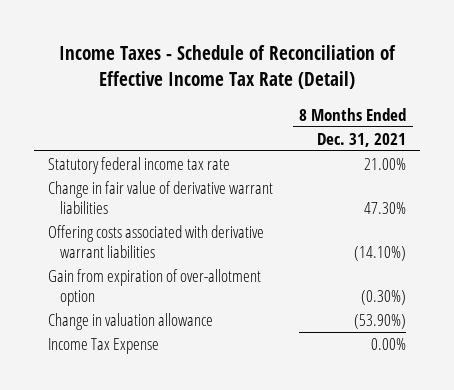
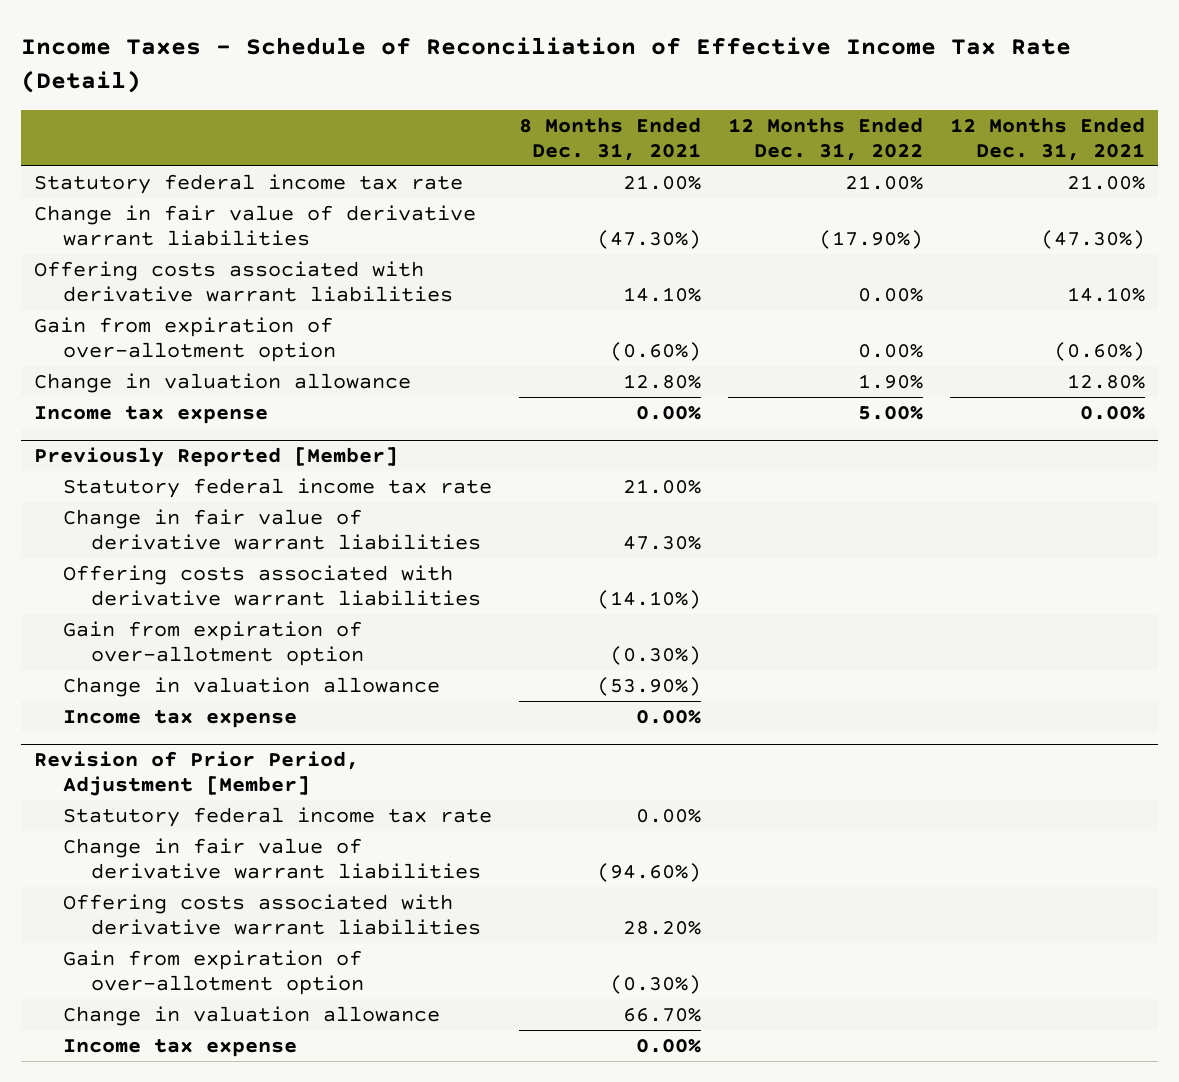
- | 8 Months Ended Dec. 31, 2021
+ | 8 Months Ended Dec. 31, 2021 | 12 Months Ended Dec. 31, 2022 | 12 Months Ended Dec. 31, 2021
+ Change in fair value of derivative warrant liabilities | (47.30%) | (17.90%) | (47.30%)
+ Offering costs associated with derivative warrant liabilities | 14.10% | 0.00% | 14.10%
+ Gain from expiration of over-allotment option | (0.60%) | 0.00% | (0.60%)
+ Change in valuation allowance | 12.80% | 1.90% | 12.80%
+ Income tax expense | 0.00% | 5.00% | 0.00%
+ Previously Reported [Member]
+ Statutory federal income tax rate | 21.00% | |
- Income Tax Expense | 0.00%
+ Income tax expense | 0.00% | |
+ Revision of Prior Period, Adjustment [Member]
+ Statutory federal income tax rate | 0.00% | |
+ Change in fair value of derivative warrant liabilities | (94.60%) | |
+ Offering costs associated with derivative warrant liabilities | 28.20% | |
+ Gain from expiration of over-allotment option | (0.30%) | |
+ Change in valuation allowance | 66.70% | |
+ Income tax expense | 0.00% | |

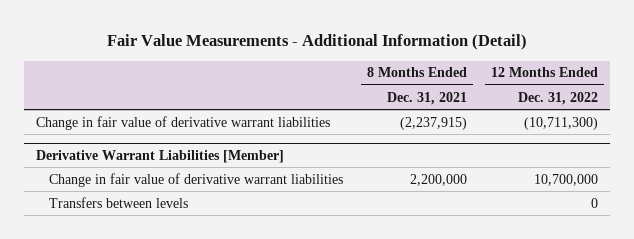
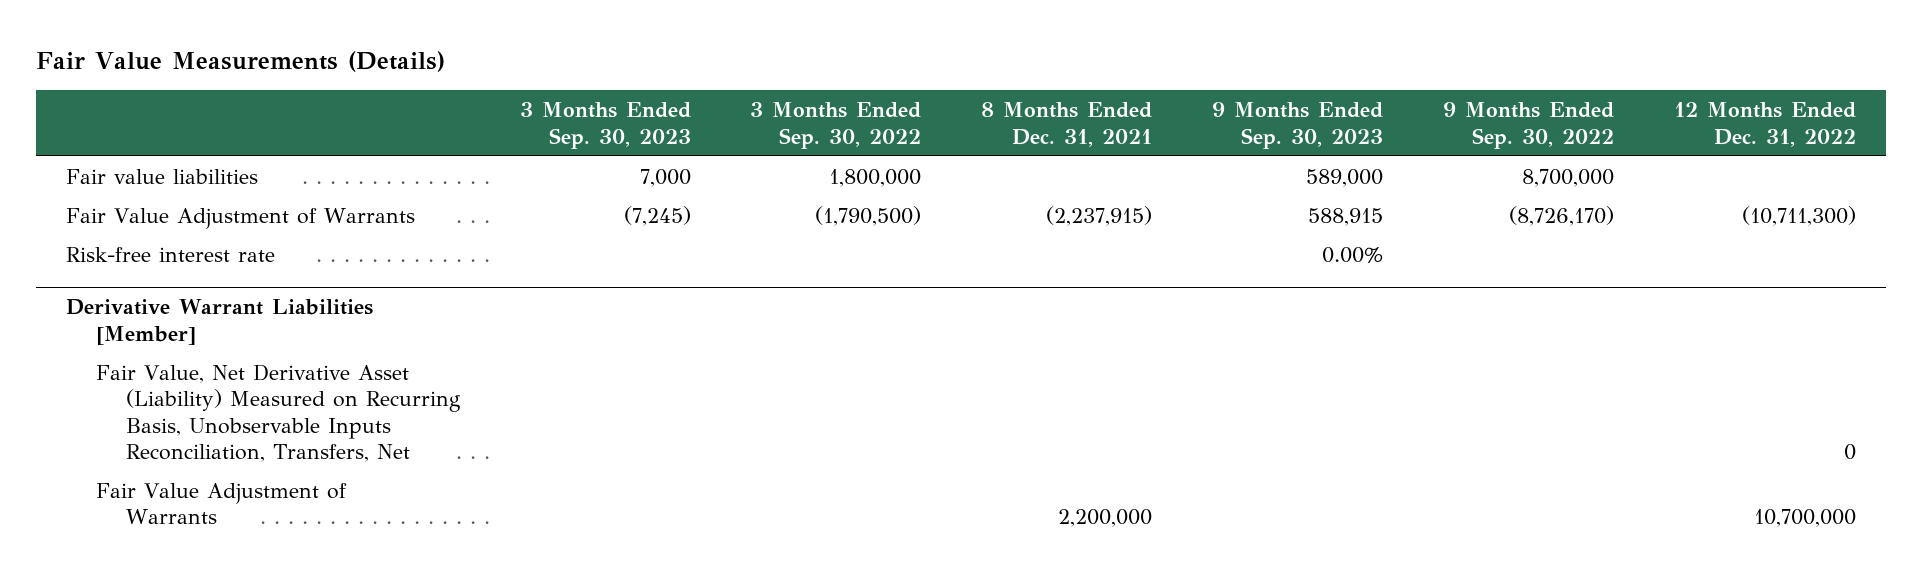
- Fair Value Measurements - Additional Information (Detail)
+ Fair Value Measurements (Details)
- | 8 Months Ended Dec. 31, 2021 | 12 Months Ended Dec. 31, 2022
+ | 3 Months Ended Sep. 30, 2023 | 3 Months Ended Sep. 30, 2022 | 8 Months Ended Dec. 31, 2021 | 9 Months Ended Sep. 30, 2023 | 9 Months Ended Sep. 30, 2022 | 12 Months Ended Dec. 31, 2022
- Change in fair value of derivative warrant liabilities | (2,237,915) | (10,711,300)
+ Fair value liabilities | 7,000 | 1,800,000 | | 589,000 | 8,700,000 |
+ Fair Value Adjustment of Warrants | (7,245) | (1,790,500) | (2,237,915) | 588,915 | (8,726,170) | (10,711,300)
+ Risk-free interest rate | | | | 0.00% | |
@ Derivative Warrant Liabilities [Member]
- Change in fair value of derivative warrant liabilities | 2,200,000 | 10,700,000
- Transfers between levels | | 0
+ Fair Value, Net Derivative Asset (Liability) Measured on Recurring Basis, Unobservable Inputs Reconciliation, Transfers, Net | | | | | | 0
+ Fair Value Adjustment of Warrants | | | 2,200,000 | | | 10,700,000

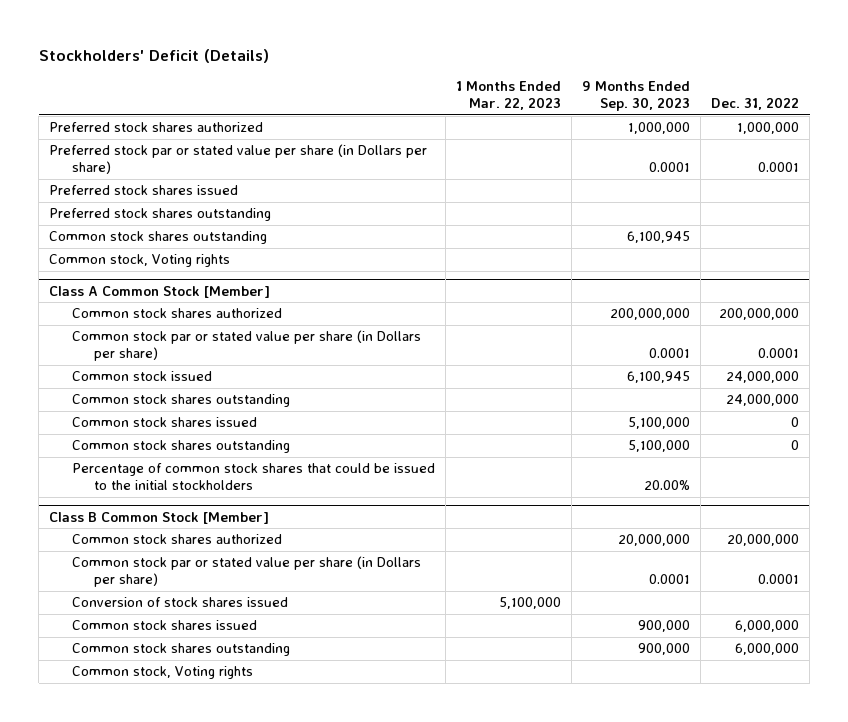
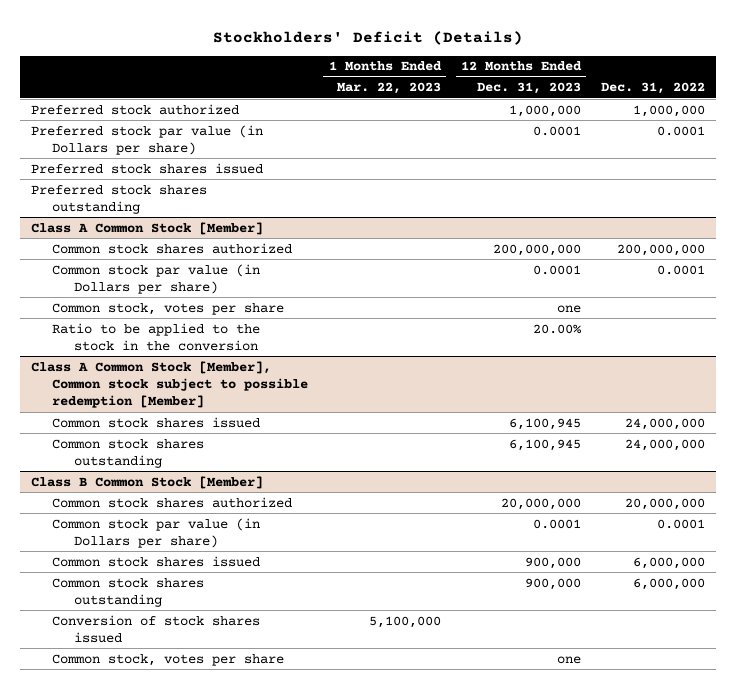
- | 1 Months Ended Mar. 22, 2023 | 9 Months Ended Sep. 30, 2023 | Dec. 31, 2022
+ | 1 Months Ended Mar. 22, 2023 | 12 Months Ended Dec. 31, 2023 | Dec. 31, 2022
- Preferred stock shares authorized | | 1,000,000 | 1,000,000
- Preferred stock par or stated value per share (in Dollars per share) | | 0.0001 | 0.0001
+ Preferred stock authorized | | 1,000,000 | 1,000,000
+ Preferred stock par value (in Dollars per share) | | 0.0001 | 0.0001
- Common stock shares outstanding | | 6,100,945 |
- Common stock, Voting rights
@ Class A Common Stock [Member]
- Common stock par or stated value per share (in Dollars per share) | | 0.0001 | 0.0001
- Common stock issued | | 6,100,945 | 24,000,000
+ Common stock par value (in Dollars per share) | | 0.0001 | 0.0001
+ Common stock, votes per share | | one |
+ Ratio to be applied to the stock in the conversion | | 20.00% |
+ Class A Common Stock [Member], Common stock subject to possible redemption [Member]
+ Common stock shares issued | | 6,100,945 | 24,000,000
@ Class A Common Stock [Member]
- Common stock shares issued | | 5,100,000 | 0
- Common stock shares outstanding | | 5,100,000 | 0
- Percentage of common stock shares that could be issued to the initial stockholders | | 20.00% |
@ Class B Common Stock [Member]
- Common stock par or stated value per share (in Dollars per share) | | 0.0001 | 0.0001
+ Common stock par value (in Dollars per share) | | 0.0001 | 0.0001
- Common stock, Voting rights
moved down: Conversion of stock shares issued | 5,100,000 | |
+ Common stock, votes per share | | one |

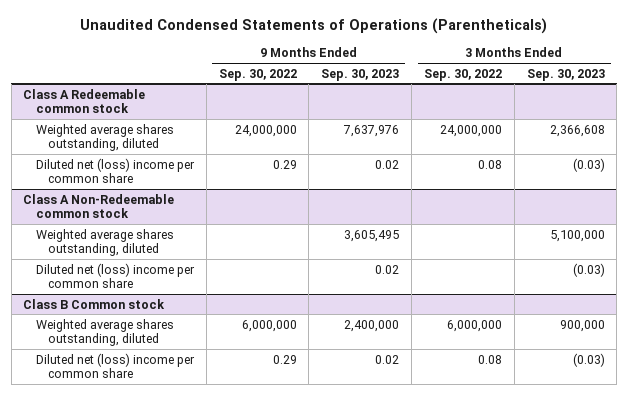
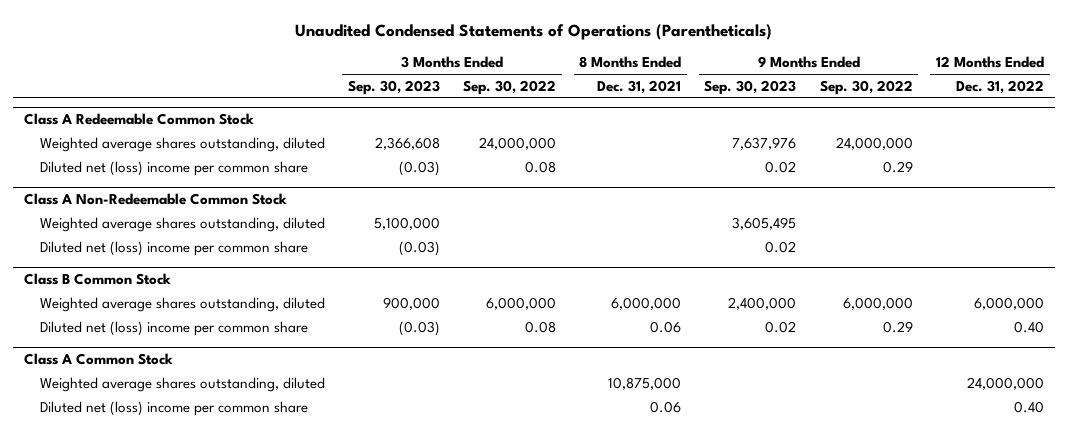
- | 9 Months Ended Sep. 30, 2022 | 9 Months Ended Sep. 30, 2023 | 3 Months Ended Sep. 30, 2022 | 3 Months Ended Sep. 30, 2023
+ | 3 Months Ended Sep. 30, 2023 | 3 Months Ended Sep. 30, 2022 | 8 Months Ended Dec. 31, 2021 | 9 Months Ended Sep. 30, 2023 | 9 Months Ended Sep. 30, 2022 | 12 Months Ended Dec. 31, 2022
- Class A Redeemable common stock
+ Class A Redeemable Common Stock
- Class A Non-Redeemable common stock
+ Class A Non-Redeemable Common Stock
- Class B Common stock
+ Class B Common Stock
+ Class A Common Stock
+ Weighted average shares outstanding, diluted | | | 10,875,000 | | | 24,000,000
+ Diluted net (loss) income per common share | | | 0.06 | | | 0.40

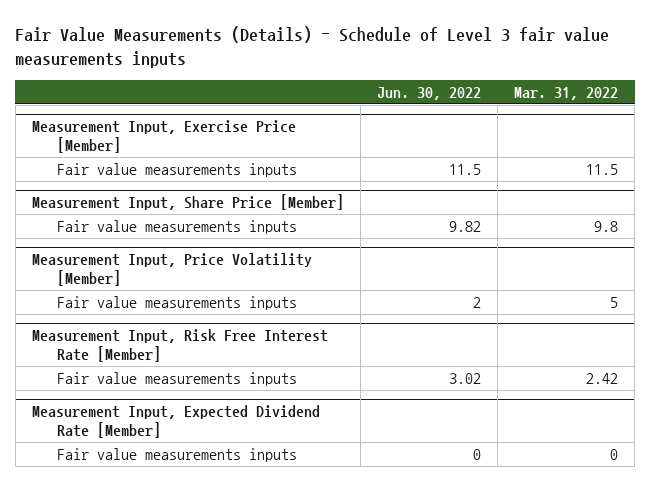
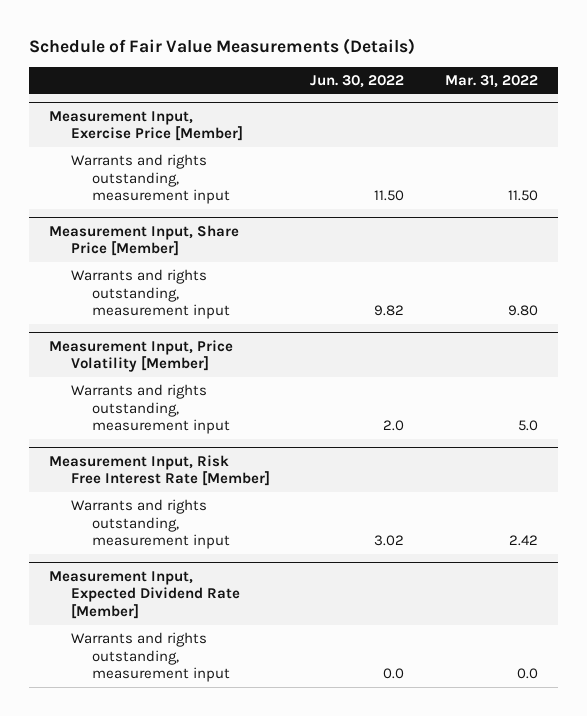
- Fair Value Measurements (Details) - Schedule of Level 3 fair value measurements inputs
+ Schedule of Fair Value Measurements (Details)
@ Measurement Input, Exercise Price [Member]
- Fair value measurements inputs | 11.5 | 11.5
+ Warrants and rights outstanding, measurement input | 11.50 | 11.50
@ Measurement Input, Share Price [Member]
- Fair value measurements inputs | 9.82 | 9.8
+ Warrants and rights outstanding, measurement input | 9.82 | 9.80
@ Measurement Input, Price Volatility [Member]
- Fair value measurements inputs | 2 | 5
+ Warrants and rights outstanding, measurement input | 2.0 | 5.0
@ Measurement Input, Risk Free Interest Rate [Member]
- Fair value measurements inputs | 3.02 | 2.42
+ Warrants and rights outstanding, measurement input | 3.02 | 2.42
@ Measurement Input, Expected Dividend Rate [Member]
- Fair value measurements inputs | 0 | 0
+ Warrants and rights outstanding, measurement input | 0.0 | 0.0

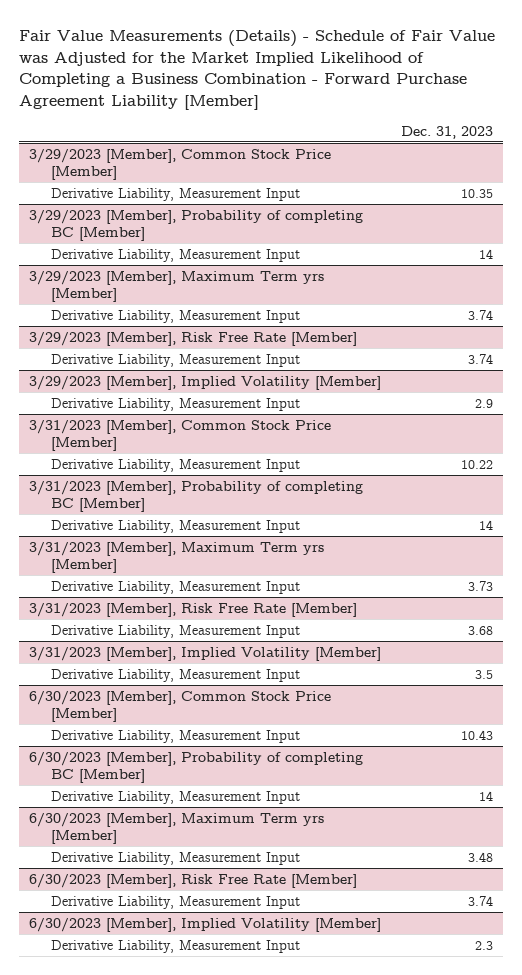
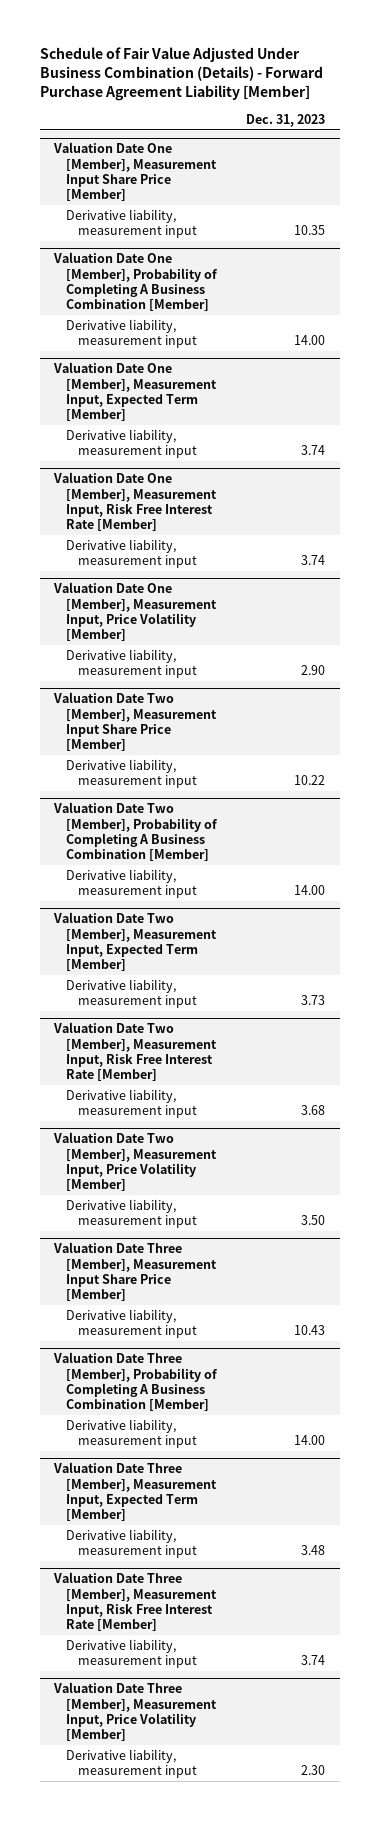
- Fair Value Measurements (Details) - Schedule of Fair Value was Adjusted for the Market Implied Likelihood of Completing a Business Combination - Forward Purchase Agreement Liability [Member]
+ Schedule of Fair Value Adjusted Under Business Combination (Details) - Forward Purchase Agreement Liability [Member]
- 3/29/2023 [Member], Common Stock Price [Member]
- Derivative Liability, Measurement Input | 10.35
- 3/29/2023 [Member], Probability of completing BC [Member]
- Derivative Liability, Measurement Input | 14
- 3/29/2023 [Member], Maximum Term yrs [Member]
- Derivative Liability, Measurement Input | 3.74
- 3/29/2023 [Member], Risk Free Rate [Member]
- Derivative Liability, Measurement Input | 3.74
- 3/29/2023 [Member], Implied Volatility [Member]
- Derivative Liability, Measurement Input | 2.9
- 3/31/2023 [Member], Common Stock Price [Member]
- Derivative Liability, Measurement Input | 10.22
- 3/31/2023 [Member], Probability of completing BC [Member]
- Derivative Liability, Measurement Input | 14
- 3/31/2023 [Member], Maximum Term yrs [Member]
- Derivative Liability, Measurement Input | 3.73
- 3/31/2023 [Member], Risk Free Rate [Member]
- Derivative Liability, Measurement Input | 3.68
- 3/31/2023 [Member], Implied Volatility [Member]
- Derivative Liability, Measurement Input | 3.5
- 6/30/2023 [Member], Common Stock Price [Member]
- Derivative Liability, Measurement Input | 10.43
- 6/30/2023 [Member], Probability of completing BC [Member]
- Derivative Liability, Measurement Input | 14
- 6/30/2023 [Member], Maximum Term yrs [Member]
- Derivative Liability, Measurement Input | 3.48
- 6/30/2023 [Member], Risk Free Rate [Member]
- Derivative Liability, Measurement Input | 3.74
- 6/30/2023 [Member], Implied Volatility [Member]
- Derivative Liability, Measurement Input | 2.3
+ Valuation Date One [Member], Measurement Input Share Price [Member]
+ Derivative liability, measurement input | 10.35
+ Valuation Date One [Member], Probability of Completing A Business Combination [Member]
+ Derivative liability, measurement input | 14.00
+ Valuation Date One [Member], Measurement Input, Expected Term [Member]
+ Derivative liability, measurement input | 3.74
+ Valuation Date One [Member], Measurement Input, Risk Free Interest Rate [Member]
+ Derivative liability, measurement input | 3.74
+ Valuation Date One [Member], Measurement Input, Price Volatility [Member]
+ Derivative liability, measurement input | 2.90
+ Valuation Date Two [Member], Measurement Input Share Price [Member]
+ Derivative liability, measurement input | 10.22
+ Valuation Date Two [Member], Probability of Completing A Business Combination [Member]
+ Derivative liability, measurement input | 14.00
+ Valuation Date Two [Member], Measurement Input, Expected Term [Member]
+ Derivative liability, measurement input | 3.73
+ Valuation Date Two [Member], Measurement Input, Risk Free Interest Rate [Member]
+ Derivative liability, measurement input | 3.68
+ Valuation Date Two [Member], Measurement Input, Price Volatility [Member]
+ Derivative liability, measurement input | 3.50
+ Valuation Date Three [Member], Measurement Input Share Price [Member]
+ Derivative liability, measurement input | 10.43
+ Valuation Date Three [Member], Probability of Completing A Business Combination [Member]
+ Derivative liability, measurement input | 14.00
+ Valuation Date Three [Member], Measurement Input, Expected Term [Member]
+ Derivative liability, measurement input | 3.48
+ Valuation Date Three [Member], Measurement Input, Risk Free Interest Rate [Member]
+ Derivative liability, measurement input | 3.74
+ Valuation Date Three [Member], Measurement Input, Price Volatility [Member]
+ Derivative liability, measurement input | 2.30

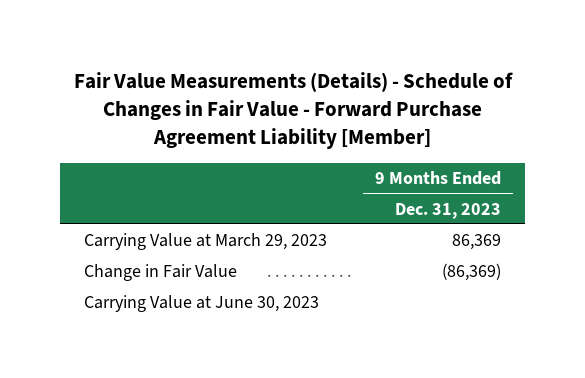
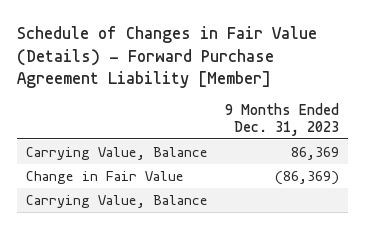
- Fair Value Measurements (Details) - Schedule of Changes in Fair Value - Forward Purchase Agreement Liability [Member]
+ Schedule of Changes in Fair Value (Details) - Forward Purchase Agreement Liability [Member]
- Carrying Value at March 29, 2023 | 86,369
+ Carrying Value, Balance | 86,369
- Carrying Value at June 30, 2023
+ Carrying Value, Balance

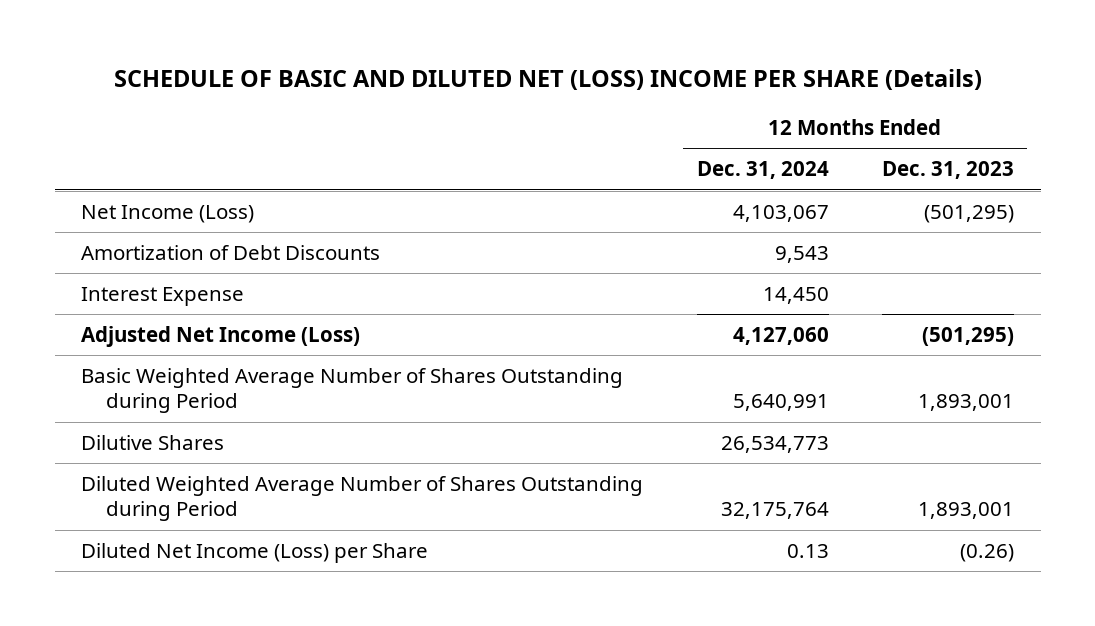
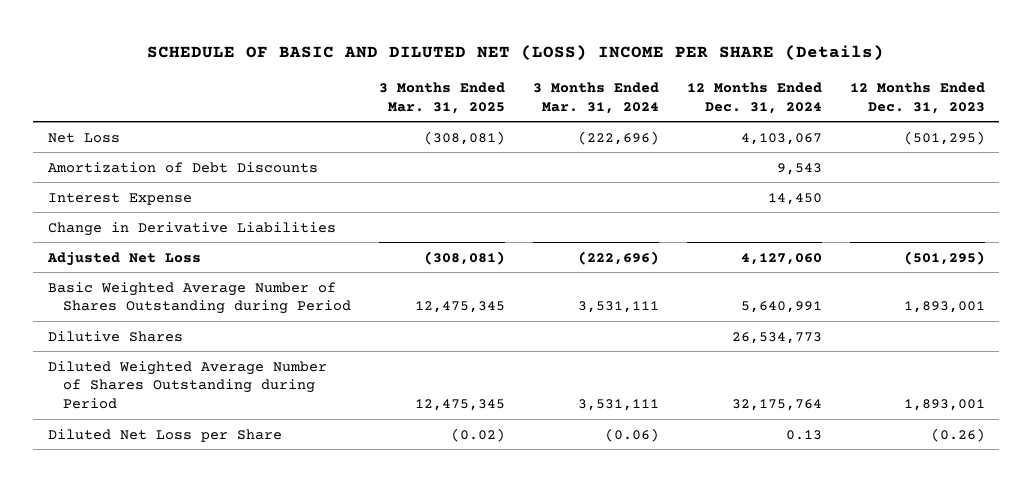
- | 12 Months Ended Dec. 31, 2024 | 12 Months Ended Dec. 31, 2023
+ | 3 Months Ended Mar. 31, 2025 | 3 Months Ended Mar. 31, 2024 | 12 Months Ended Dec. 31, 2024 | 12 Months Ended Dec. 31, 2023
- Net Income (Loss) | 4,103,067 | (501,295)
+ Net Loss | (308,081) | (222,696) | 4,103,067 | (501,295)
- Adjusted Net Income (Loss) | 4,127,060 | (501,295)
+ Change in Derivative Liabilities
+ Adjusted Net Loss | (308,081) | (222,696) | 4,127,060 | (501,295)
- Diluted Net Income (Loss) per Share | 0.13 | (0.26)
+ Diluted Net Loss per Share | (0.02) | (0.06) | 0.13 | (0.26)

